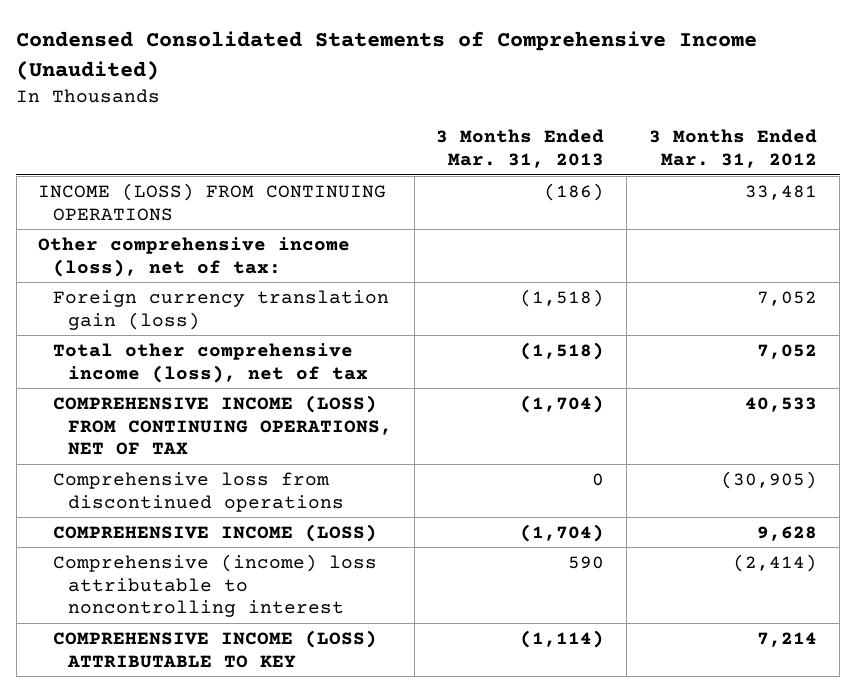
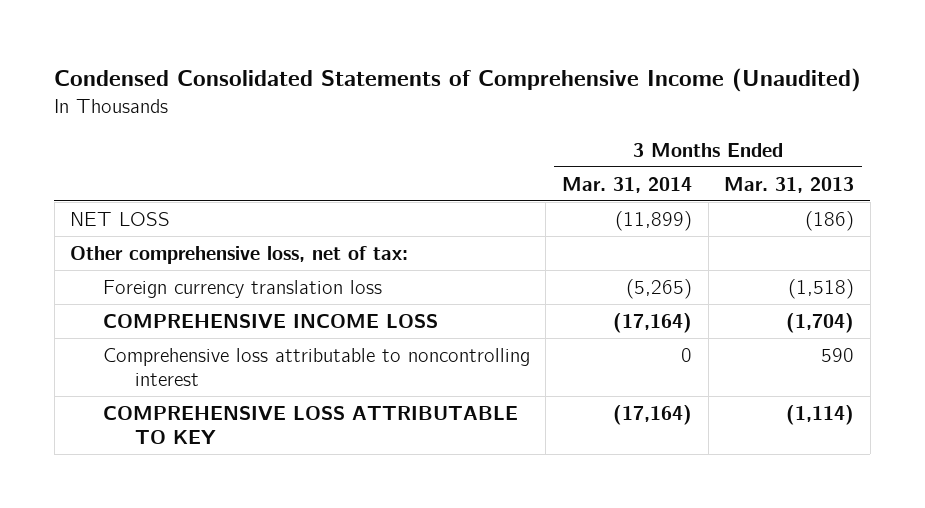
- | 3 Months Ended Mar. 31, 2013 | 3 Months Ended Mar. 31, 2012
+ | 3 Months Ended Mar. 31, 2014 | 3 Months Ended Mar. 31, 2013
- INCOME (LOSS) FROM CONTINUING OPERATIONS | (186) | 33,481
- Other comprehensive income (loss), net of tax:
- Foreign currency translation gain (loss) | (1,518) | 7,052
- Total other comprehensive income (loss), net of tax | (1,518) | 7,052
- COMPREHENSIVE INCOME (LOSS) FROM CONTINUING OPERATIONS, NET OF TAX | (1,704) | 40,533
- Comprehensive loss from discontinued operations | 0 | (30,905)
- COMPREHENSIVE INCOME (LOSS) | (1,704) | 9,628
- Comprehensive (income) loss attributable to noncontrolling interest | 590 | (2,414)
- COMPREHENSIVE INCOME (LOSS) ATTRIBUTABLE TO KEY | (1,114) | 7,214
+ NET LOSS | (11,899) | (186)
+ Other comprehensive loss, net of tax:
+ Foreign currency translation loss | (5,265) | (1,518)
+ COMPREHENSIVE INCOME LOSS | (17,164) | (1,704)
+ Comprehensive loss attributable to noncontrolling interest | 0 | 590
+ COMPREHENSIVE LOSS ATTRIBUTABLE TO KEY | (17,164) | (1,114)

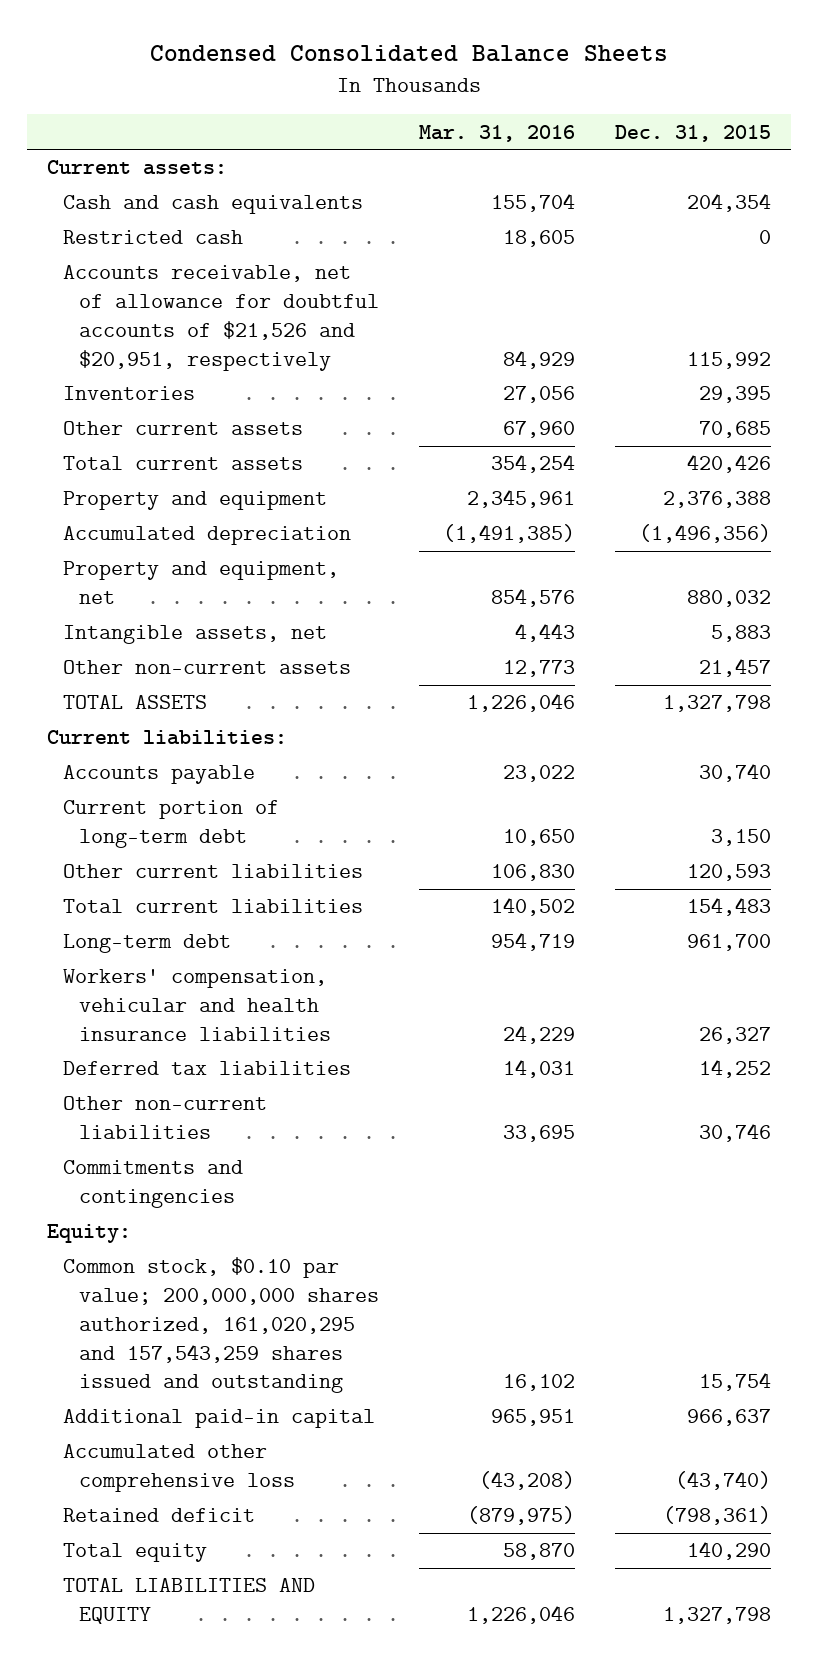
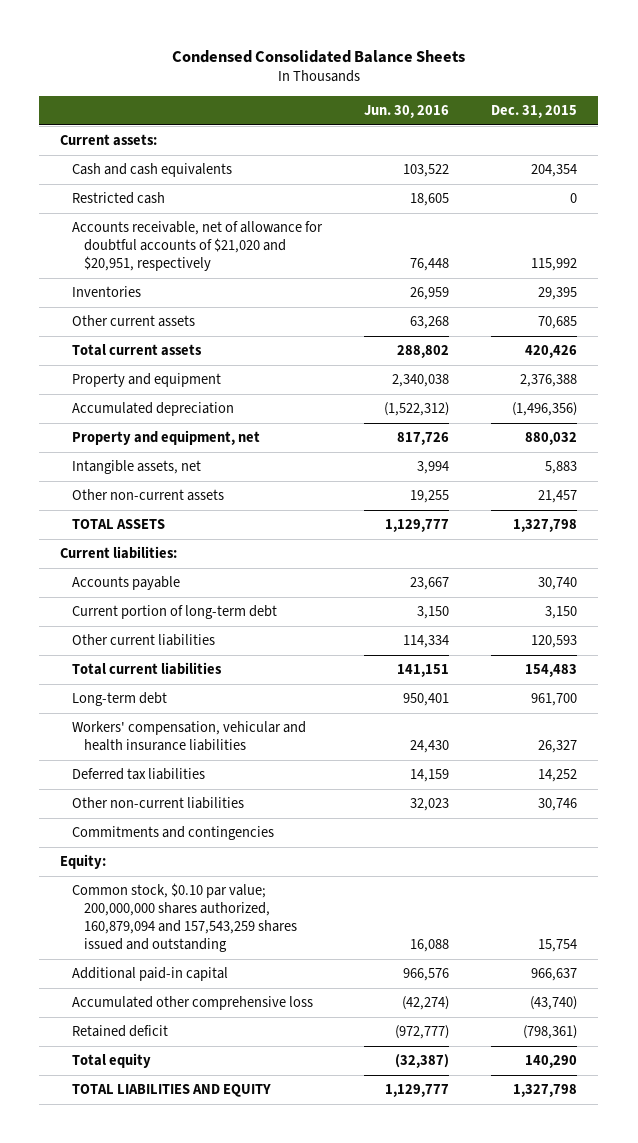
- | Mar. 31, 2016 | Dec. 31, 2015
+ | Jun. 30, 2016 | Dec. 31, 2015
- Accounts receivable, net of allowance for doubtful accounts of $21,526 and $20,951, respectively | 84,929 | 115,992
+ Accounts receivable, net of allowance for doubtful accounts of $21,020 and $20,951, respectively | 76,448 | 115,992
- Common stock, $0.10 par value; 200,000,000 shares authorized, 161,020,295 and 157,543,259 shares issued and outstanding | 16,102 | 15,754
+ Common stock, $0.10 par value; 200,000,000 shares authorized, 160,879,094 and 157,543,259 shares issued and outstanding | 16,088 | 15,754

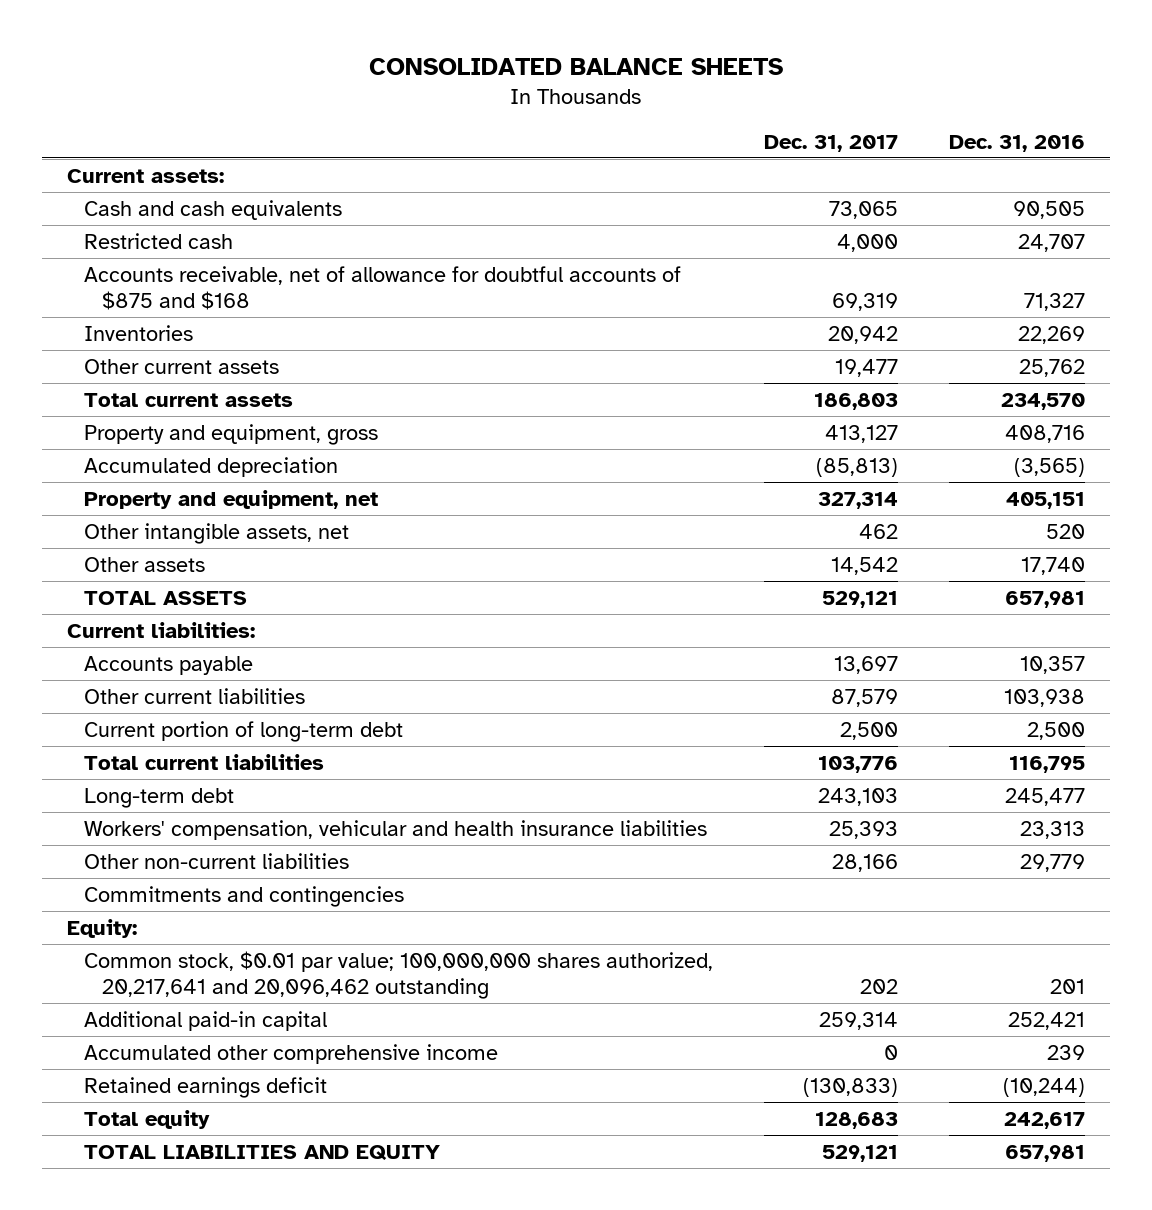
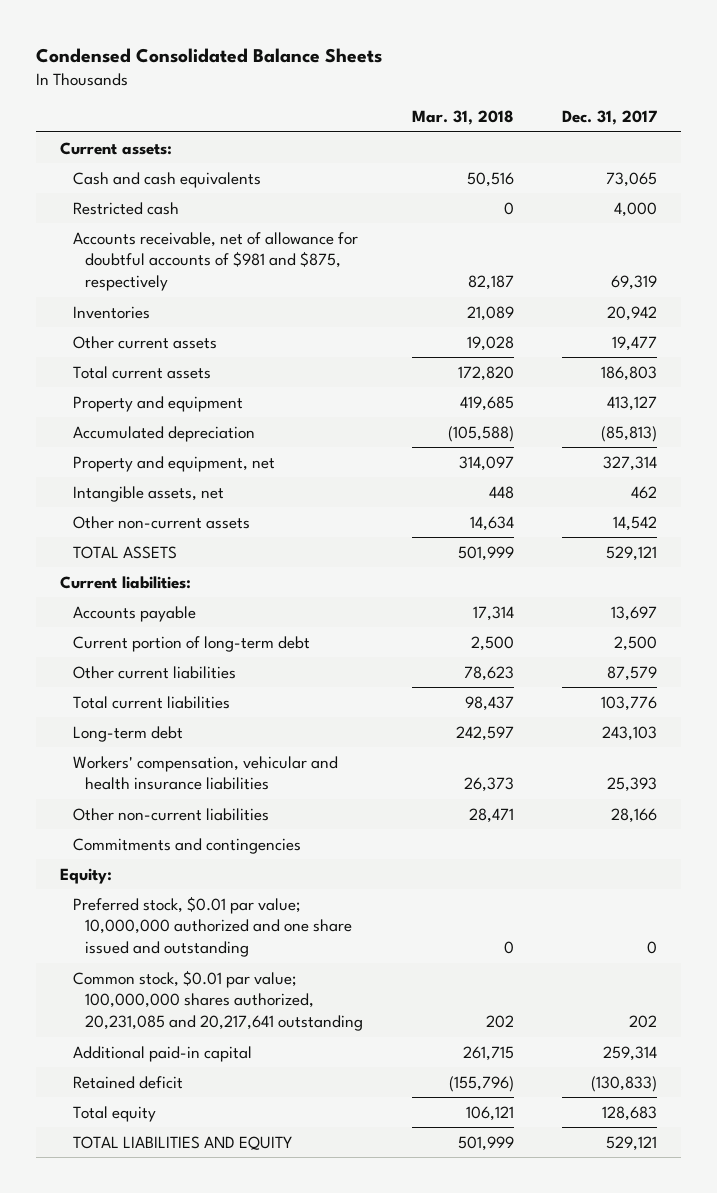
- CONSOLIDATED BALANCE SHEETS
+ Condensed Consolidated Balance Sheets
- | Dec. 31, 2017 | Dec. 31, 2016
+ | Mar. 31, 2018 | Dec. 31, 2017
- Accounts receivable, net of allowance for doubtful accounts of $875 and $168 | 69,319 | 71,327
+ Accounts receivable, net of allowance for doubtful accounts of $981 and $875, respectively | 82,187 | 69,319
- Property and equipment, gross | 413,127 | 408,716
+ Property and equipment | 419,685 | 413,127
- Other intangible assets, net | 462 | 520
- Other assets | 14,542 | 17,740
+ Intangible assets, net | 448 | 462
+ Other non-current assets | 14,634 | 14,542
moved down: Other current liabilities | 78,623 | 87,579
- Common stock, $0.01 par value; 100,000,000 shares authorized, 20,217,641 and 20,096,462 outstanding | 202 | 201
+ Preferred stock, $0.01 par value; 10,000,000 authorized and one share issued and outstanding | 0 | 0
+ Common stock, $0.01 par value; 100,000,000 shares authorized, 20,231,085 and 20,217,641 outstanding | 202 | 202
- Accumulated other comprehensive income | 0 | 239
- Retained earnings deficit | (130,833) | (10,244)
+ Retained deficit | (155,796) | (130,833)

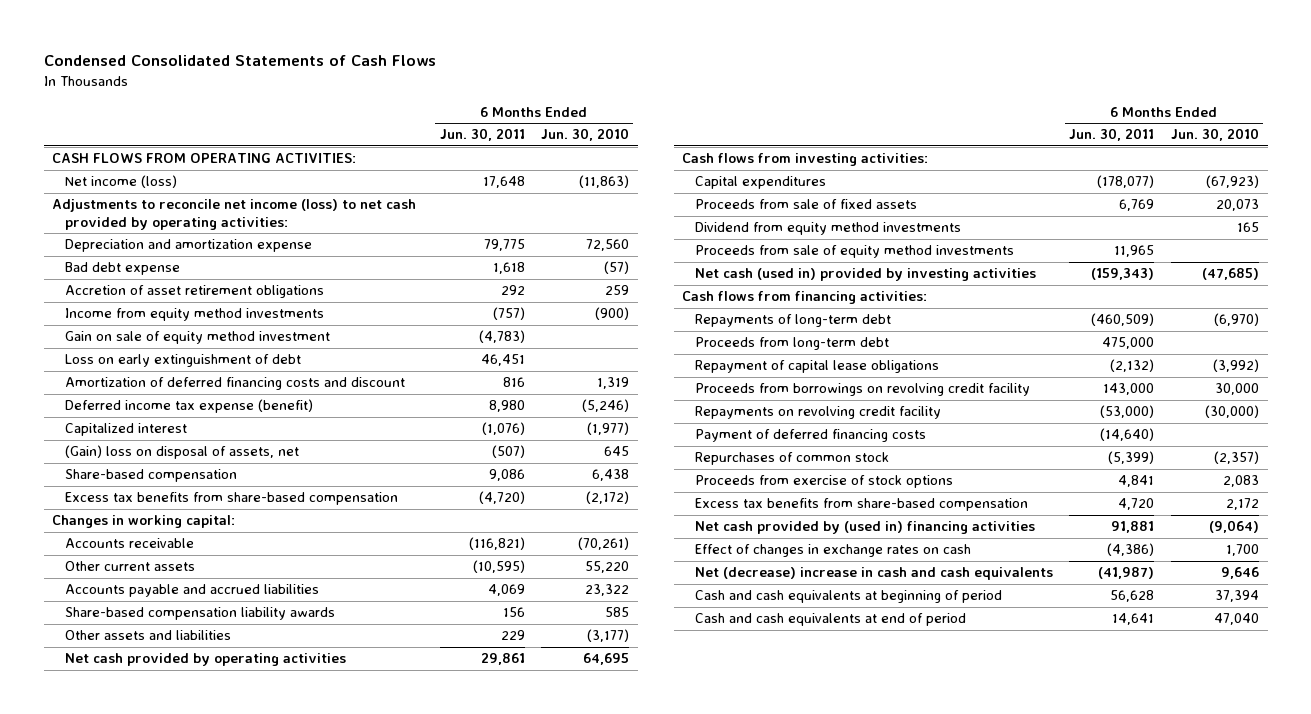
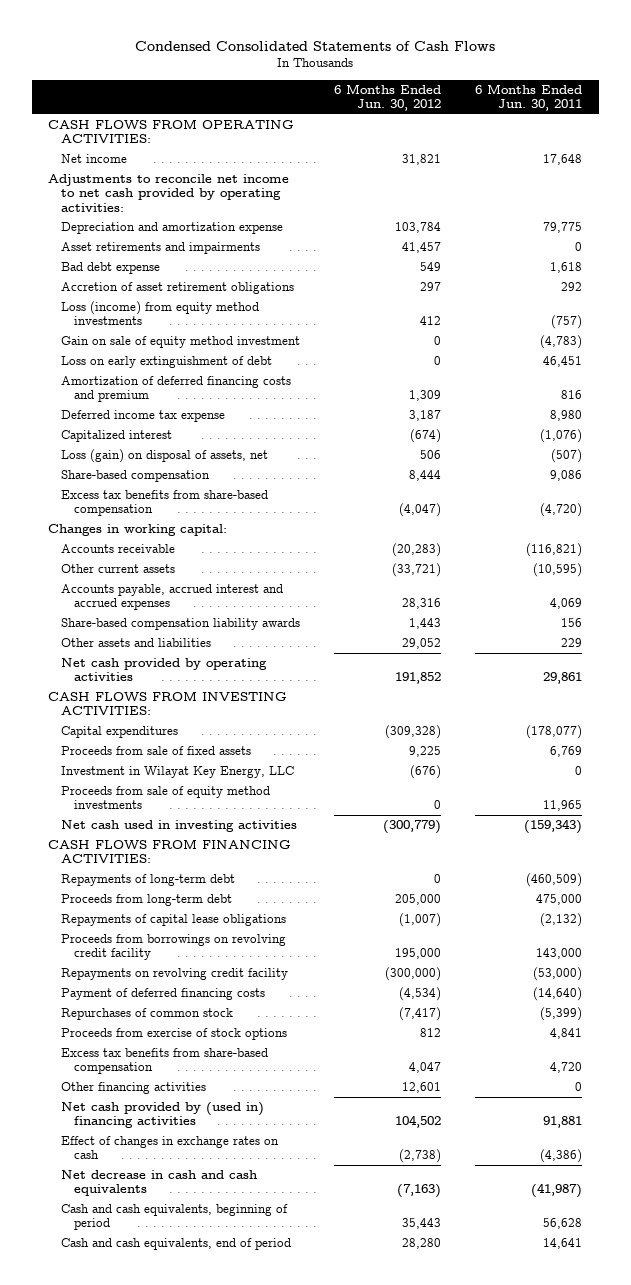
- | 6 Months Ended Jun. 30, 2011 | 6 Months Ended Jun. 30, 2010
+ | 6 Months Ended Jun. 30, 2012 | 6 Months Ended Jun. 30, 2011
- Net income (loss) | 17,648 | (11,863)
- Adjustments to reconcile net income (loss) to net cash provided by operating activities:
+ Net income | 31,821 | 17,648
+ Adjustments to reconcile net income to net cash provided by operating activities:
+ Asset retirements and impairments | 41,457 | 0
- Income from equity method investments | (757) | (900)
+ Loss (income) from equity method investments | 412 | (757)
- Amortization of deferred financing costs and discount | 816 | 1,319
- Deferred income tax expense (benefit) | 8,980 | (5,246)
+ Amortization of deferred financing costs and premium | 1,309 | 816
+ Deferred income tax expense | 3,187 | 8,980
- (Gain) loss on disposal of assets, net | (507) | 645
+ Loss (gain) on disposal of assets, net | 506 | (507)
- Accounts payable and accrued liabilities | 4,069 | 23,322
+ Accounts payable, accrued interest and accrued expenses | 28,316 | 4,069
- Cash flows from investing activities:
+ CASH FLOWS FROM INVESTING ACTIVITIES:
- Dividend from equity method investments | | 165
+ Investment in Wilayat Key Energy, LLC | (676) | 0
- Net cash (used in) provided by investing activities | (159,343) | (47,685)
- Cash flows from financing activities:
+ Net cash used in investing activities | (300,779) | (159,343)
+ CASH FLOWS FROM FINANCING ACTIVITIES:
- Repayment of capital lease obligations | (2,132) | (3,992)
+ Repayments of capital lease obligations | (1,007) | (2,132)
+ Other financing activities | 12,601 | 0
- Net (decrease) increase in cash and cash equivalents | (41,987) | 9,646
- Cash and cash equivalents at beginning of period | 56,628 | 37,394
- Cash and cash equivalents at end of period | 14,641 | 47,040
+ Net decrease in cash and cash equivalents | (7,163) | (41,987)
+ Cash and cash equivalents, beginning of period | 35,443 | 56,628
+ Cash and cash equivalents, end of period | 28,280 | 14,641

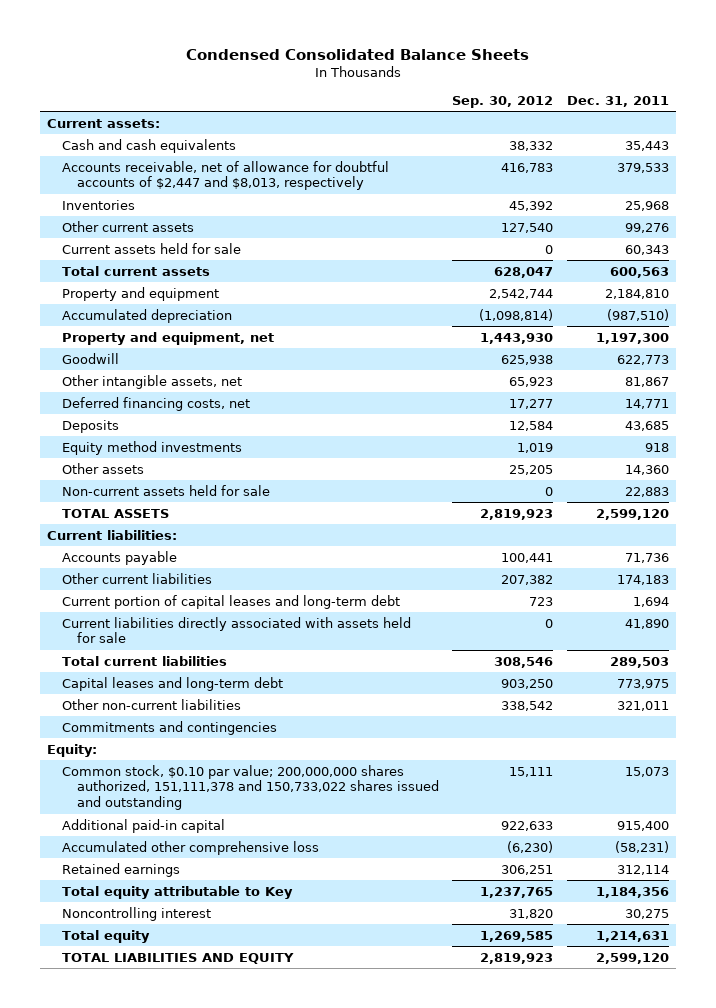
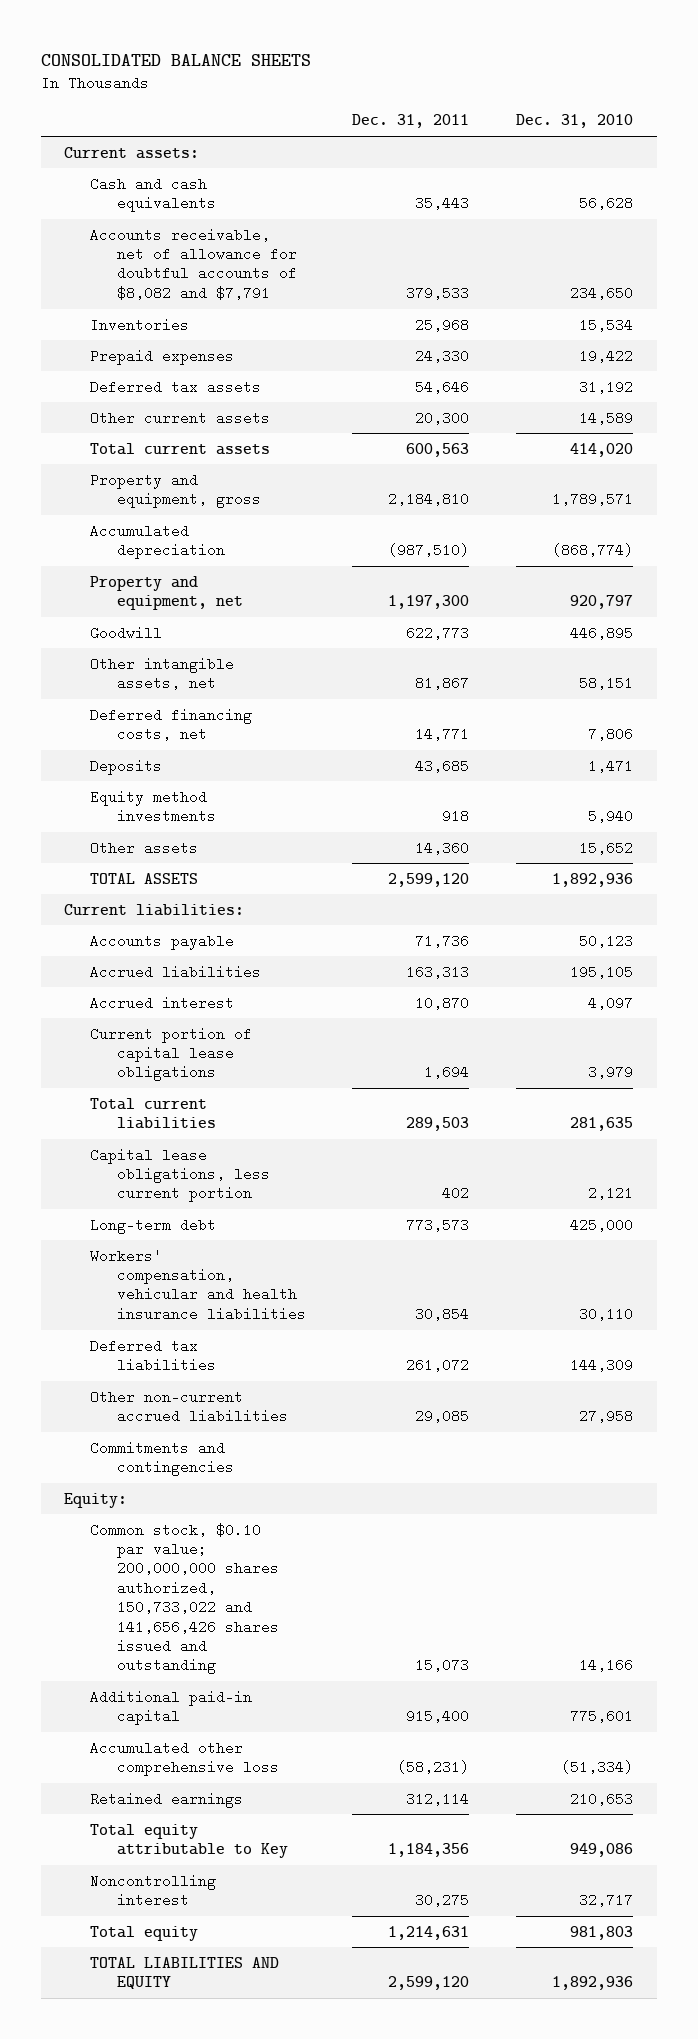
- Condensed Consolidated Balance Sheets
+ CONSOLIDATED BALANCE SHEETS
- | Sep. 30, 2012 | Dec. 31, 2011
+ | Dec. 31, 2011 | Dec. 31, 2010
- Accounts receivable, net of allowance for doubtful accounts of $2,447 and $8,013, respectively | 416,783 | 379,533
+ Accounts receivable, net of allowance for doubtful accounts of $8,082 and $7,791 | 379,533 | 234,650
- Other current assets | 127,540 | 99,276
- Current assets held for sale | 0 | 60,343
+ Prepaid expenses | 24,330 | 19,422
+ Deferred tax assets | 54,646 | 31,192
+ Other current assets | 20,300 | 14,589
- Property and equipment | 2,542,744 | 2,184,810
+ Property and equipment, gross | 2,184,810 | 1,789,571
- Non-current assets held for sale | 0 | 22,883
- Other current liabilities | 207,382 | 174,183
- Current portion of capital leases and long-term debt | 723 | 1,694
- Current liabilities directly associated with assets held for sale | 0 | 41,890
+ Accrued liabilities | 163,313 | 195,105
+ Accrued interest | 10,870 | 4,097
+ Current portion of capital lease obligations | 1,694 | 3,979
- Capital leases and long-term debt | 903,250 | 773,975
- Other non-current liabilities | 338,542 | 321,011
+ Capital lease obligations, less current portion | 402 | 2,121
+ Long-term debt | 773,573 | 425,000
+ Workers' compensation, vehicular and health insurance liabilities | 30,854 | 30,110
+ Deferred tax liabilities | 261,072 | 144,309
+ Other non-current accrued liabilities | 29,085 | 27,958
- Common stock, $0.10 par value; 200,000,000 shares authorized, 151,111,378 and 150,733,022 shares issued and outstanding | 15,111 | 15,073
+ Common stock, $0.10 par value; 200,000,000 shares authorized, 150,733,022 and 141,656,426 shares issued and outstanding | 15,073 | 14,166

